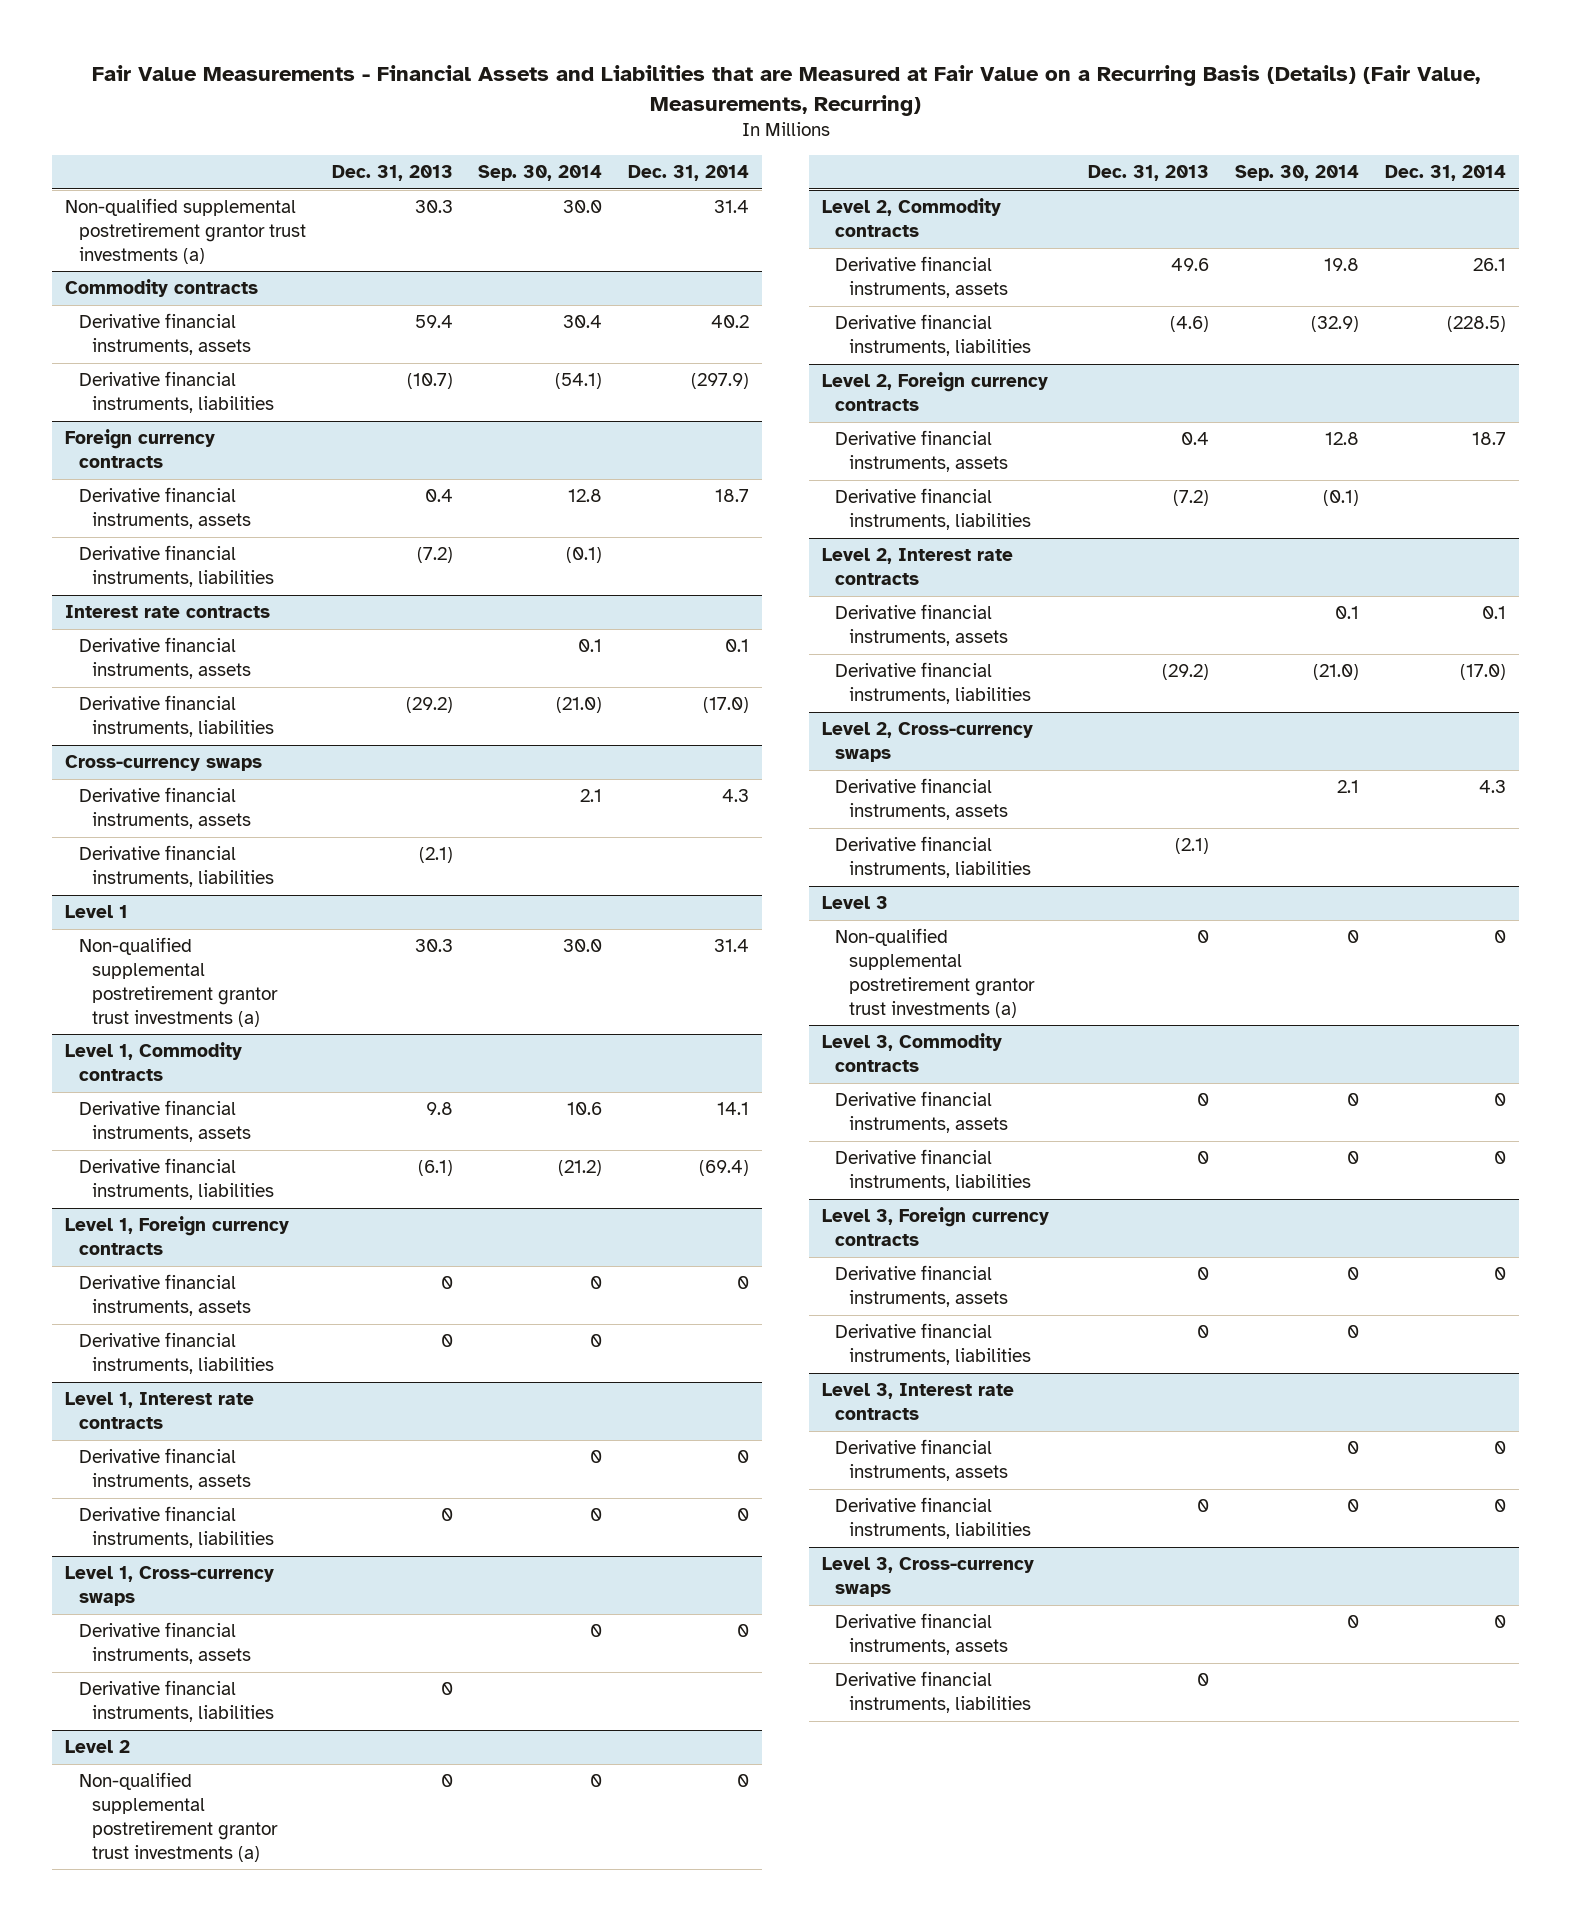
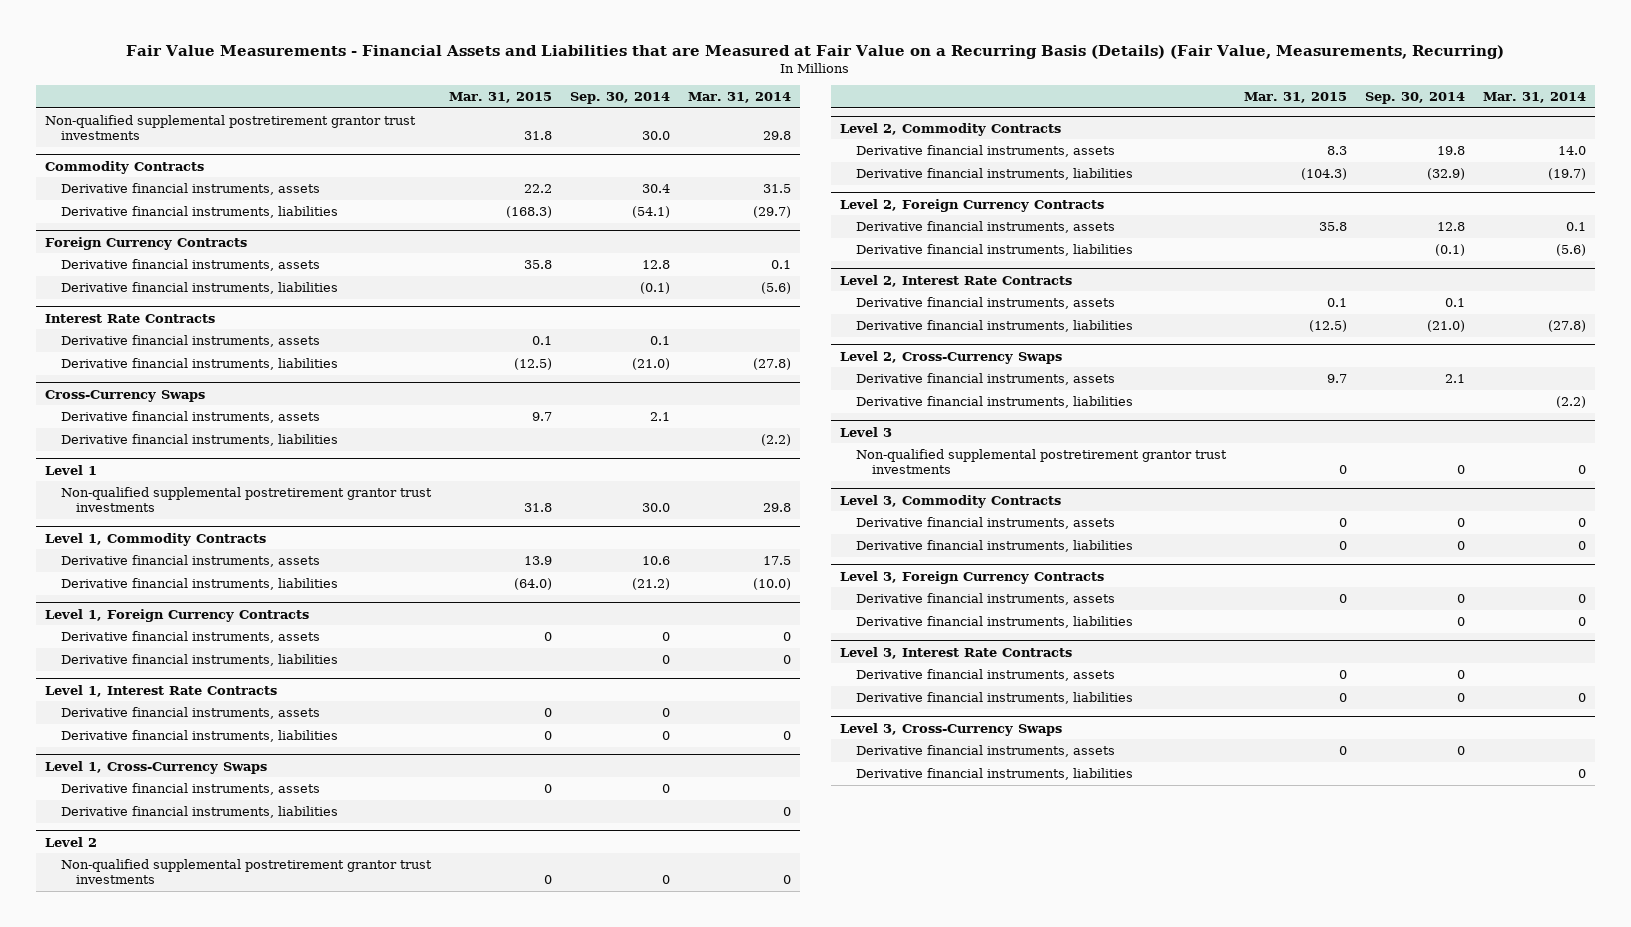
- | Dec. 31, 2013 | Sep. 30, 2014 | Dec. 31, 2014
+ | Mar. 31, 2015 | Sep. 30, 2014 | Mar. 31, 2014
- Non-qualified supplemental postretirement grantor trust investments (a) | 30.3 | 30.0 | 31.4
- Commodity contracts
+ Non-qualified supplemental postretirement grantor trust investments | 31.8 | 30.0 | 29.8
+ Commodity Contracts
- Foreign currency contracts
+ Foreign Currency Contracts
- Interest rate contracts
+ Interest Rate Contracts
- Cross-currency swaps
+ Cross-Currency Swaps
@ Level 1
- Non-qualified supplemental postretirement grantor trust investments (a) | 30.3 | 30.0 | 31.4
- Level 1, Commodity contracts
@ Level 1
+ Non-qualified supplemental postretirement grantor trust investments | 31.8 | 30.0 | 29.8
+ Level 1, Commodity Contracts
- Level 1, Foreign currency contracts
+ Level 1, Foreign Currency Contracts
- Level 1, Interest rate contracts
+ Level 1, Interest Rate Contracts
- Level 1, Cross-currency swaps
+ Level 1, Cross-Currency Swaps
@ Level 2
- Non-qualified supplemental postretirement grantor trust investments (a) | 0 | 0 | 0
- Level 2, Commodity contracts
@ Level 2
+ Non-qualified supplemental postretirement grantor trust investments | 0 | 0 | 0
+ Level 2, Commodity Contracts
- Level 2, Foreign currency contracts
+ Level 2, Foreign Currency Contracts
- Level 2, Interest rate contracts
+ Level 2, Interest Rate Contracts
- Level 2, Cross-currency swaps
+ Level 2, Cross-Currency Swaps
@ Level 3
- Non-qualified supplemental postretirement grantor trust investments (a) | 0 | 0 | 0
- Level 3, Commodity contracts
@ Level 3
+ Non-qualified supplemental postretirement grantor trust investments | 0 | 0 | 0
+ Level 3, Commodity Contracts
- Level 3, Foreign currency contracts
+ Level 3, Foreign Currency Contracts
- Level 3, Interest rate contracts
+ Level 3, Interest Rate Contracts
- Level 3, Cross-currency swaps
+ Level 3, Cross-Currency Swaps

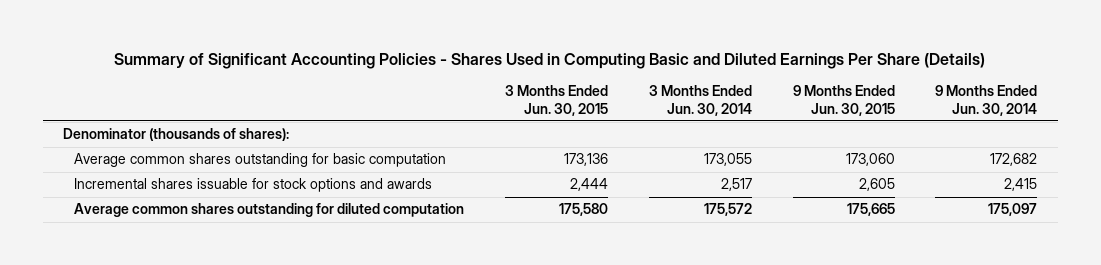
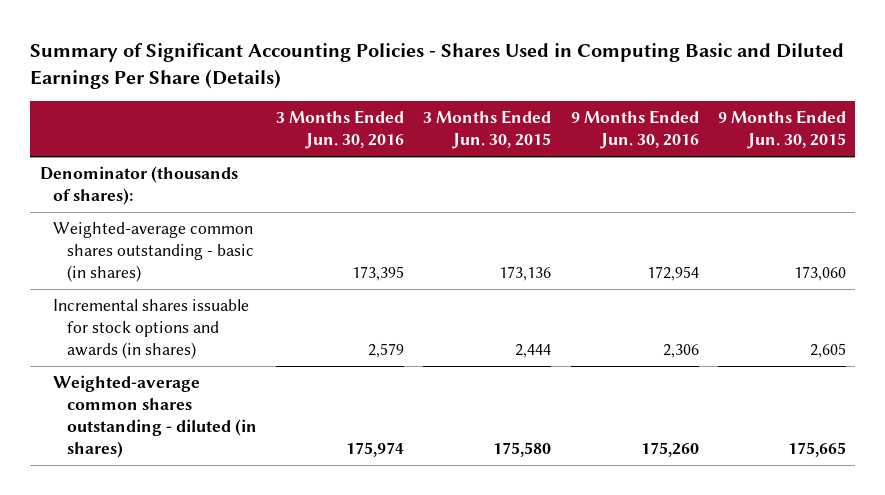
- | 3 Months Ended Jun. 30, 2015 | 3 Months Ended Jun. 30, 2014 | 9 Months Ended Jun. 30, 2015 | 9 Months Ended Jun. 30, 2014
+ | 3 Months Ended Jun. 30, 2016 | 3 Months Ended Jun. 30, 2015 | 9 Months Ended Jun. 30, 2016 | 9 Months Ended Jun. 30, 2015
- Average common shares outstanding for basic computation | 173,136 | 173,055 | 173,060 | 172,682
- Incremental shares issuable for stock options and awards | 2,444 | 2,517 | 2,605 | 2,415
- Average common shares outstanding for diluted computation | 175,580 | 175,572 | 175,665 | 175,097
+ Weighted-average common shares outstanding - basic (in shares) | 173,395 | 173,136 | 172,954 | 173,060
+ Incremental shares issuable for stock options and awards (in shares) | 2,579 | 2,444 | 2,306 | 2,605
+ Weighted-average common shares outstanding - diluted (in shares) | 175,974 | 175,580 | 175,260 | 175,665

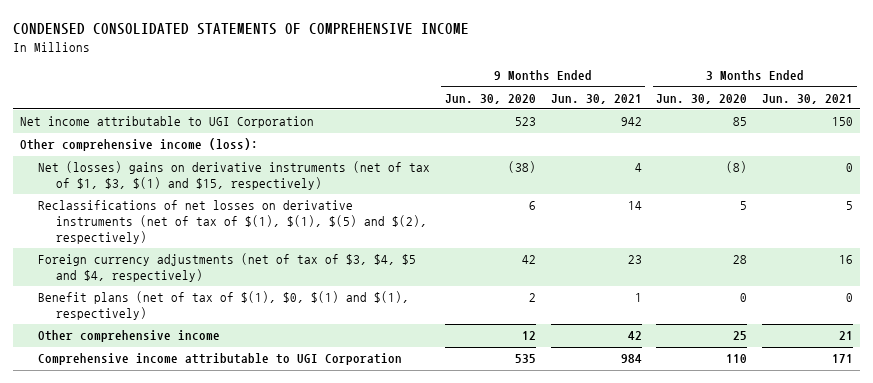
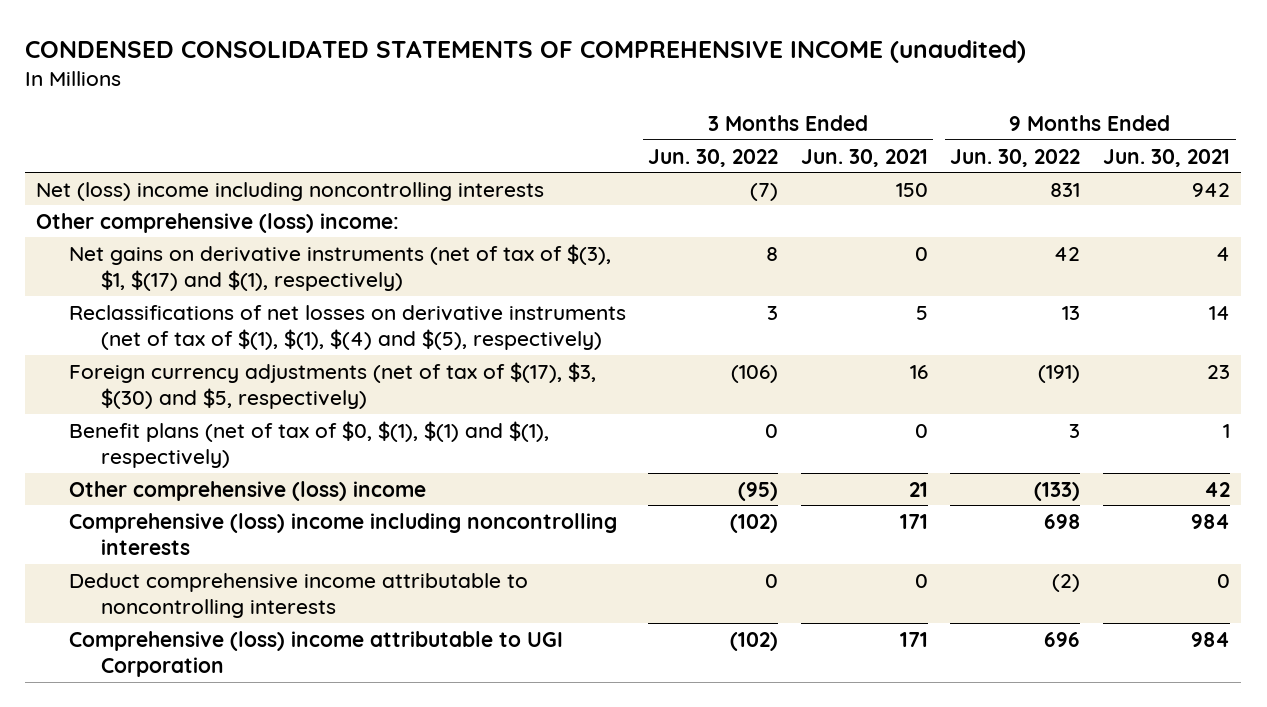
- CONDENSED CONSOLIDATED STATEMENTS OF COMPREHENSIVE INCOME
+ CONDENSED CONSOLIDATED STATEMENTS OF COMPREHENSIVE INCOME (unaudited)
- | 9 Months Ended Jun. 30, 2020 | 9 Months Ended Jun. 30, 2021 | 3 Months Ended Jun. 30, 2020 | 3 Months Ended Jun. 30, 2021
+ | 3 Months Ended Jun. 30, 2022 | 3 Months Ended Jun. 30, 2021 | 9 Months Ended Jun. 30, 2022 | 9 Months Ended Jun. 30, 2021
- Net income attributable to UGI Corporation | 523 | 942 | 85 | 150
- Other comprehensive income (loss):
- Net (losses) gains on derivative instruments (net of tax of $1, $3, $(1) and $15, respectively) | (38) | 4 | (8) | 0
- Reclassifications of net losses on derivative instruments (net of tax of $(1), $(1), $(5) and $(2), respectively) | 6 | 14 | 5 | 5
- Foreign currency adjustments (net of tax of $3, $4, $5 and $4, respectively) | 42 | 23 | 28 | 16
- Benefit plans (net of tax of $(1), $0, $(1) and $(1), respectively) | 2 | 1 | 0 | 0
- Other comprehensive income | 12 | 42 | 25 | 21
- Comprehensive income attributable to UGI Corporation | 535 | 984 | 110 | 171
+ Net (loss) income including noncontrolling interests | (7) | 150 | 831 | 942
+ Other comprehensive (loss) income:
+ Net gains on derivative instruments (net of tax of $(3), $1, $(17) and $(1), respectively) | 8 | 0 | 42 | 4
+ Reclassifications of net losses on derivative instruments (net of tax of $(1), $(1), $(4) and $(5), respectively) | 3 | 5 | 13 | 14
+ Foreign currency adjustments (net of tax of $(17), $3, $(30) and $5, respectively) | (106) | 16 | (191) | 23
+ Benefit plans (net of tax of $0, $(1), $(1) and $(1), respectively) | 0 | 0 | 3 | 1
+ Other comprehensive (loss) income | (95) | 21 | (133) | 42
+ Comprehensive (loss) income including noncontrolling interests | (102) | 171 | 698 | 984
+ Deduct comprehensive income attributable to noncontrolling interests | 0 | 0 | (2) | 0
+ Comprehensive (loss) income attributable to UGI Corporation | (102) | 171 | 696 | 984

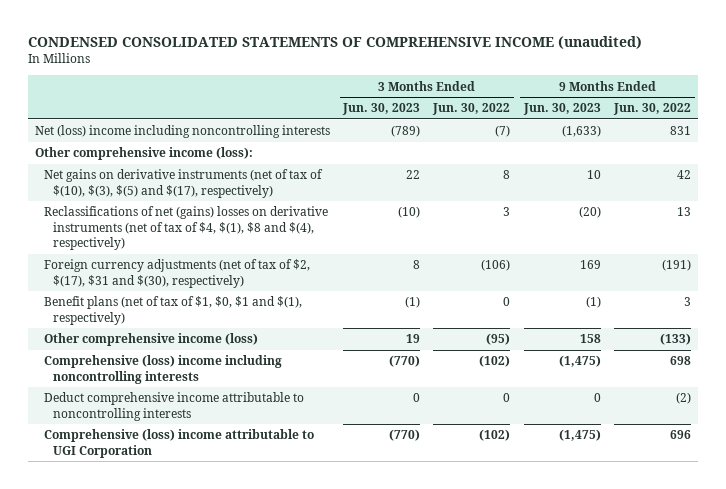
- | 3 Months Ended Jun. 30, 2022 | 3 Months Ended Jun. 30, 2021 | 9 Months Ended Jun. 30, 2022 | 9 Months Ended Jun. 30, 2021
+ | 3 Months Ended Jun. 30, 2023 | 3 Months Ended Jun. 30, 2022 | 9 Months Ended Jun. 30, 2023 | 9 Months Ended Jun. 30, 2022
- Other comprehensive (loss) income:
- Net gains on derivative instruments (net of tax of $(3), $1, $(17) and $(1), respectively) | 8 | 0 | 42 | 4
- Reclassifications of net losses on derivative instruments (net of tax of $(1), $(1), $(4) and $(5), respectively) | 3 | 5 | 13 | 14
- Foreign currency adjustments (net of tax of $(17), $3, $(30) and $5, respectively) | (106) | 16 | (191) | 23
- Benefit plans (net of tax of $0, $(1), $(1) and $(1), respectively) | 0 | 0 | 3 | 1
- Other comprehensive (loss) income | (95) | 21 | (133) | 42
+ Other comprehensive income (loss):
+ Net gains on derivative instruments (net of tax of $(10), $(3), $(5) and $(17), respectively) | 22 | 8 | 10 | 42
+ Reclassifications of net (gains) losses on derivative instruments (net of tax of $4, $(1), $8 and $(4), respectively) | (10) | 3 | (20) | 13
+ Foreign currency adjustments (net of tax of $2, $(17), $31 and $(30), respectively) | 8 | (106) | 169 | (191)
+ Benefit plans (net of tax of $1, $0, $1 and $(1), respectively) | (1) | 0 | (1) | 3
+ Other comprehensive income (loss) | 19 | (95) | 158 | (133)

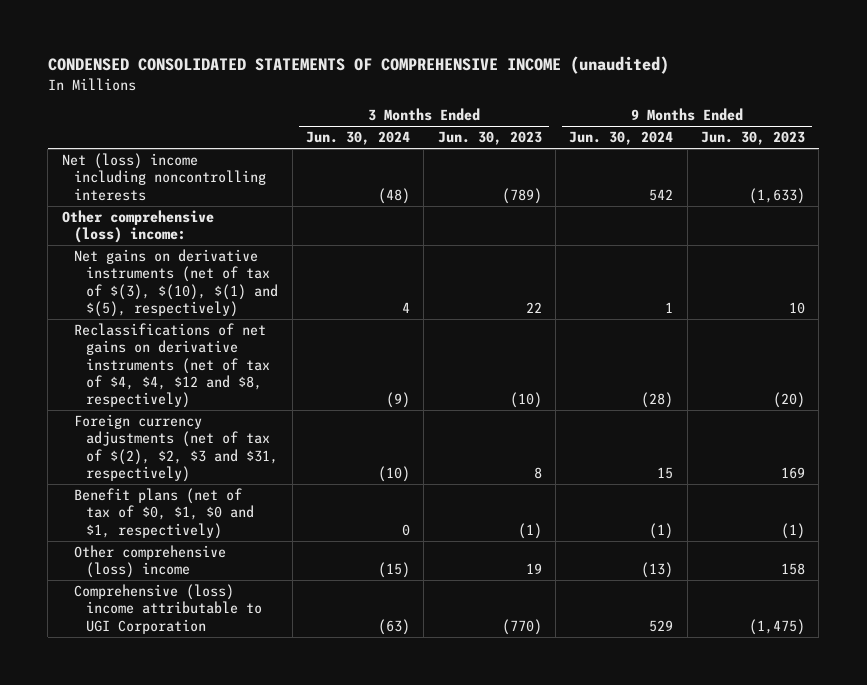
- | 3 Months Ended Jun. 30, 2023 | 3 Months Ended Jun. 30, 2022 | 9 Months Ended Jun. 30, 2023 | 9 Months Ended Jun. 30, 2022
+ | 3 Months Ended Jun. 30, 2024 | 3 Months Ended Jun. 30, 2023 | 9 Months Ended Jun. 30, 2024 | 9 Months Ended Jun. 30, 2023
- Other comprehensive income (loss):
- Net gains on derivative instruments (net of tax of $(10), $(3), $(5) and $(17), respectively) | 22 | 8 | 10 | 42
- Reclassifications of net (gains) losses on derivative instruments (net of tax of $4, $(1), $8 and $(4), respectively) | (10) | 3 | (20) | 13
- Foreign currency adjustments (net of tax of $2, $(17), $31 and $(30), respectively) | 8 | (106) | 169 | (191)
- Benefit plans (net of tax of $1, $0, $1 and $(1), respectively) | (1) | 0 | (1) | 3
- Other comprehensive income (loss) | 19 | (95) | 158 | (133)
- Comprehensive (loss) income including noncontrolling interests | (770) | (102) | (1,475) | 698
- Deduct comprehensive income attributable to noncontrolling interests | 0 | 0 | 0 | (2)
+ Other comprehensive (loss) income:
+ Net gains on derivative instruments (net of tax of $(3), $(10), $(1) and $(5), respectively) | 4 | 22 | 1 | 10
+ Reclassifications of net gains on derivative instruments (net of tax of $4, $4, $12 and $8, respectively) | (9) | (10) | (28) | (20)
+ Foreign currency adjustments (net of tax of $(2), $2, $3 and $31, respectively) | (10) | 8 | 15 | 169
+ Benefit plans (net of tax of $0, $1, $0 and $1, respectively) | 0 | (1) | (1) | (1)
+ Other comprehensive (loss) income | (15) | 19 | (13) | 158

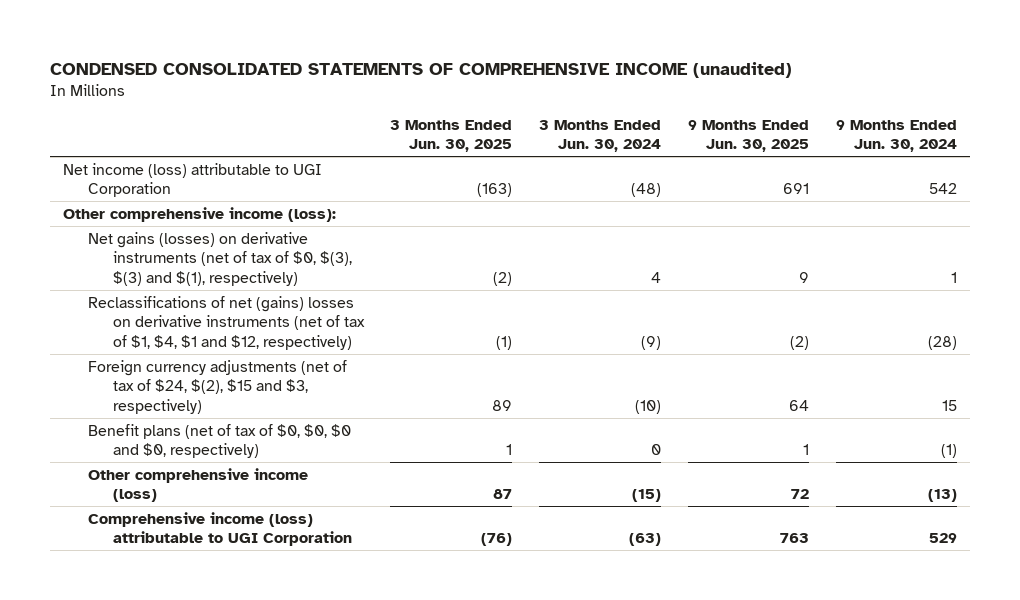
- | 3 Months Ended Jun. 30, 2024 | 3 Months Ended Jun. 30, 2023 | 9 Months Ended Jun. 30, 2024 | 9 Months Ended Jun. 30, 2023
+ | 3 Months Ended Jun. 30, 2025 | 3 Months Ended Jun. 30, 2024 | 9 Months Ended Jun. 30, 2025 | 9 Months Ended Jun. 30, 2024
- Net (loss) income including noncontrolling interests | (48) | (789) | 542 | (1,633)
- Other comprehensive (loss) income:
- Net gains on derivative instruments (net of tax of $(3), $(10), $(1) and $(5), respectively) | 4 | 22 | 1 | 10
- Reclassifications of net gains on derivative instruments (net of tax of $4, $4, $12 and $8, respectively) | (9) | (10) | (28) | (20)
- Foreign currency adjustments (net of tax of $(2), $2, $3 and $31, respectively) | (10) | 8 | 15 | 169
- Benefit plans (net of tax of $0, $1, $0 and $1, respectively) | 0 | (1) | (1) | (1)
- Other comprehensive (loss) income | (15) | 19 | (13) | 158
- Comprehensive (loss) income attributable to UGI Corporation | (63) | (770) | 529 | (1,475)
+ Net income (loss) attributable to UGI Corporation | (163) | (48) | 691 | 542
+ Other comprehensive income (loss):
+ Net gains (losses) on derivative instruments (net of tax of $0, $(3), $(3) and $(1), respectively) | (2) | 4 | 9 | 1
+ Reclassifications of net (gains) losses on derivative instruments (net of tax of $1, $4, $1 and $12, respectively) | (1) | (9) | (2) | (28)
+ Foreign currency adjustments (net of tax of $24, $(2), $15 and $3, respectively) | 89 | (10) | 64 | 15
+ Benefit plans (net of tax of $0, $0, $0 and $0, respectively) | 1 | 0 | 1 | (1)
+ Other comprehensive income (loss) | 87 | (15) | 72 | (13)
+ Comprehensive income (loss) attributable to UGI Corporation | (76) | (63) | 763 | 529

